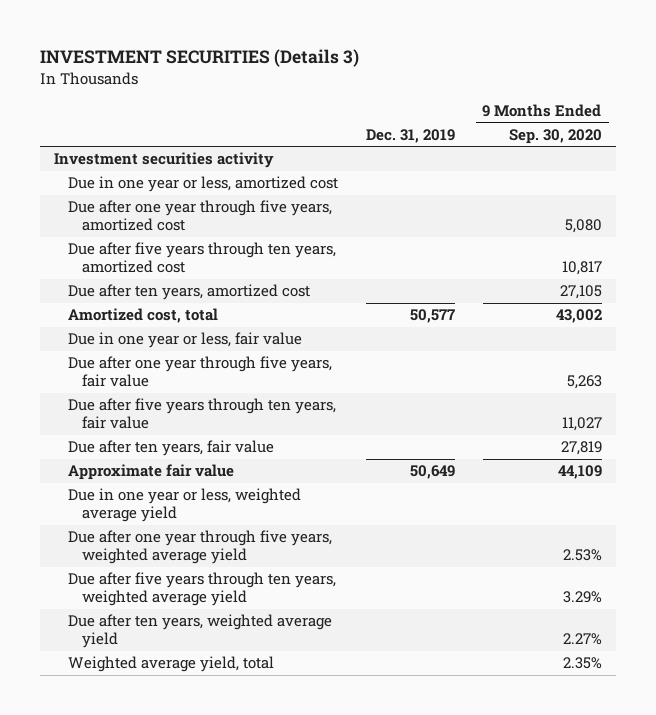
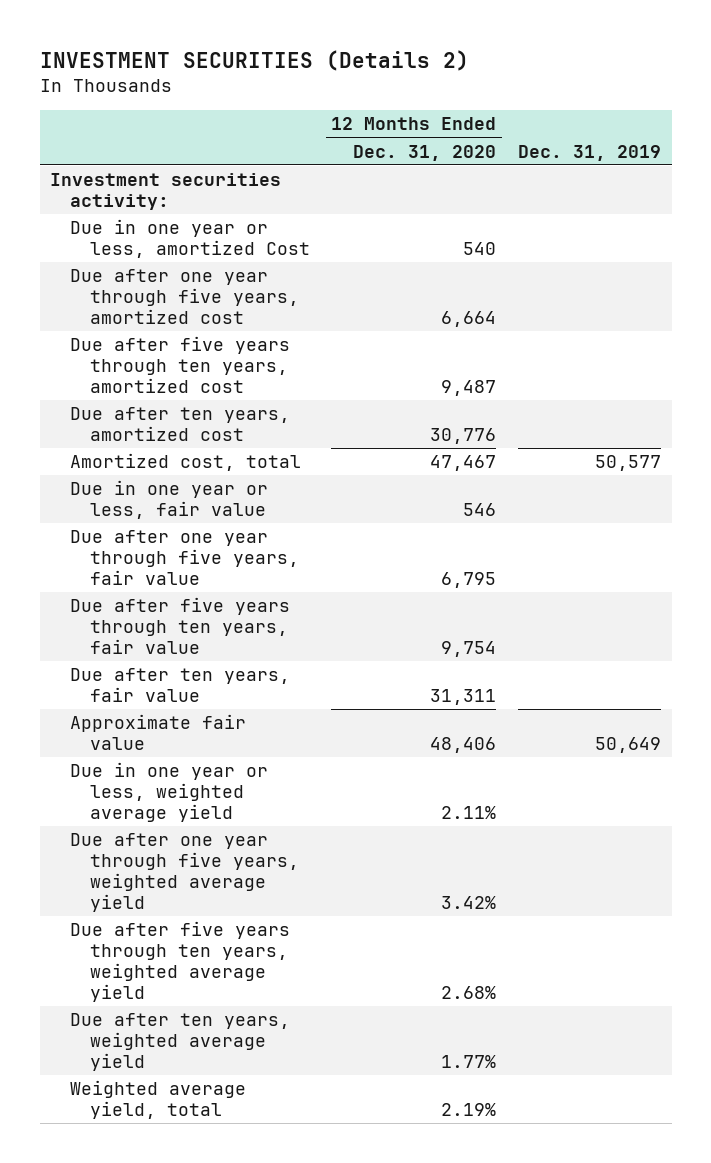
- INVESTMENT SECURITIES (Details 3)
+ INVESTMENT SECURITIES (Details 2)
- | Dec. 31, 2019 | 9 Months Ended Sep. 30, 2020
+ | 12 Months Ended Dec. 31, 2020 | Dec. 31, 2019
- Investment securities activity
- Due in one year or less, amortized cost
+ Investment securities activity:
+ Due in one year or less, amortized Cost | 540 |

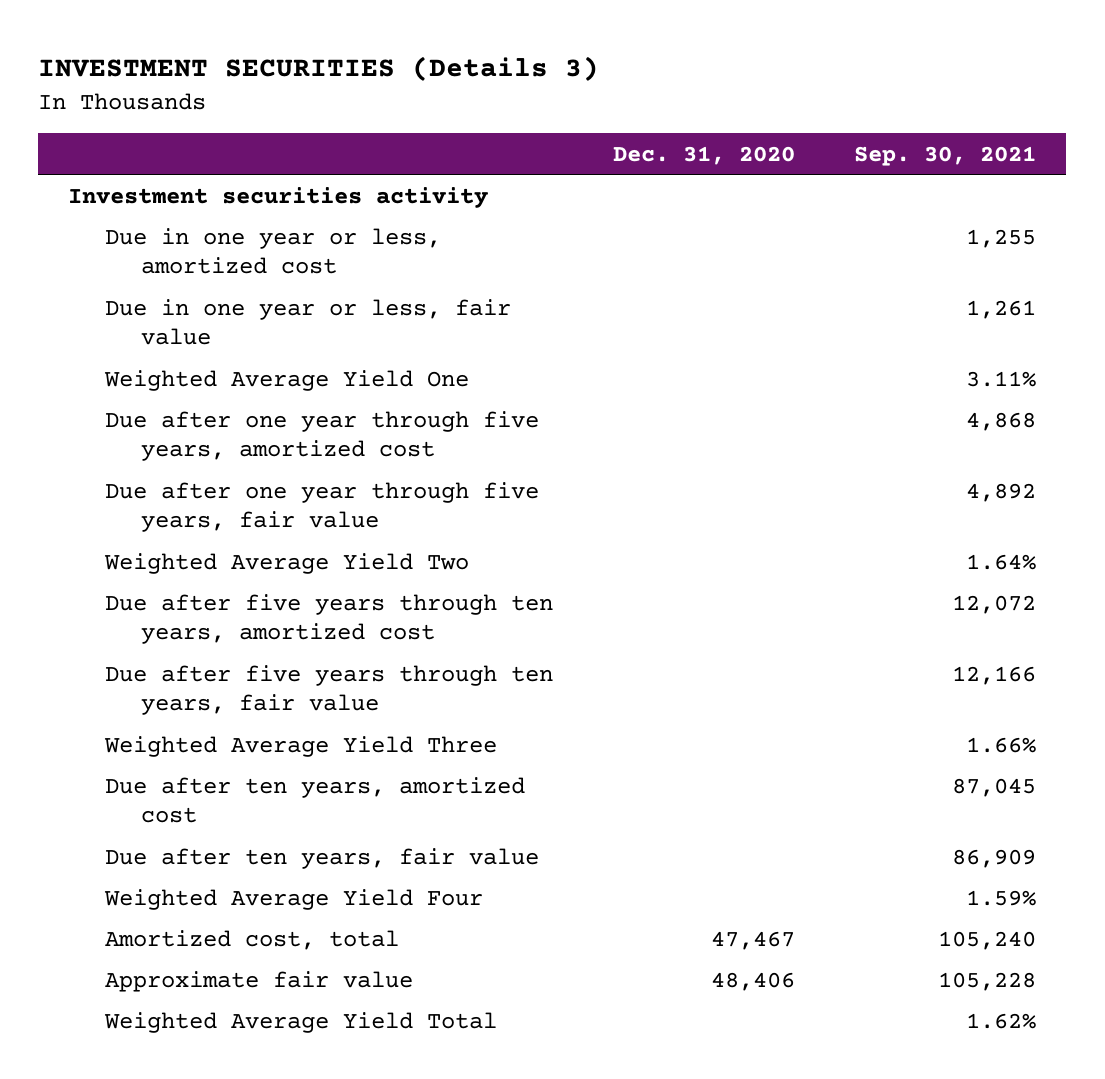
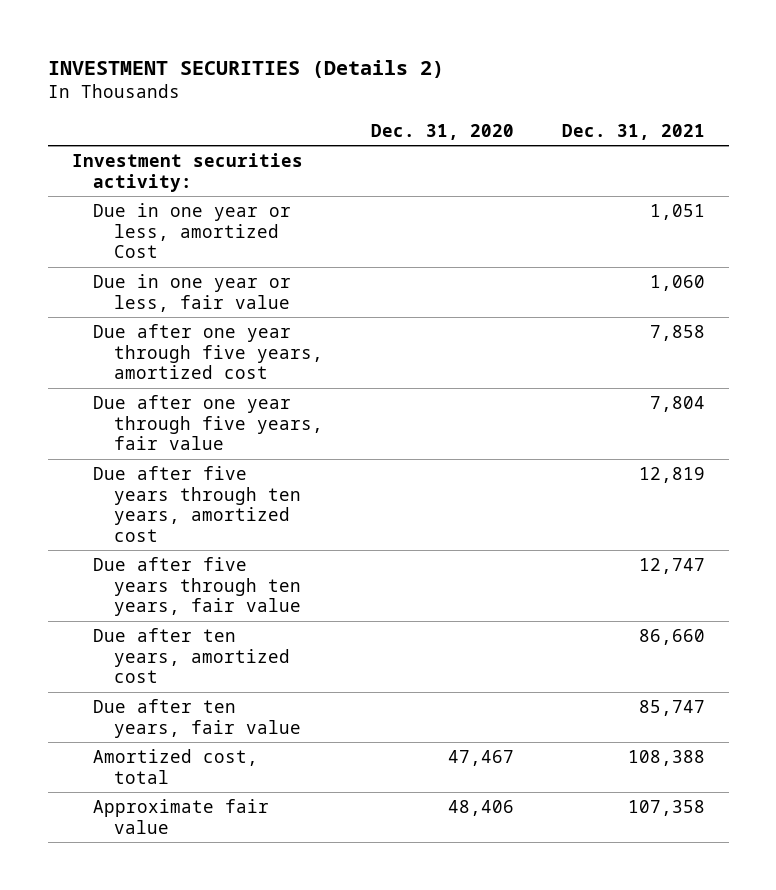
- INVESTMENT SECURITIES (Details 3)
+ INVESTMENT SECURITIES (Details 2)
- | Dec. 31, 2020 | Sep. 30, 2021
+ | Dec. 31, 2020 | Dec. 31, 2021
- Investment securities activity
- Due in one year or less, amortized cost | | 1,255
+ Investment securities activity:
+ Due in one year or less, amortized Cost | | 1,051
- Weighted Average Yield One | | 3.11%
- Weighted Average Yield Two | | 1.64%
- Weighted Average Yield Three | | 1.66%
- Weighted Average Yield Four | | 1.59%
- Weighted Average Yield Total | | 1.62%

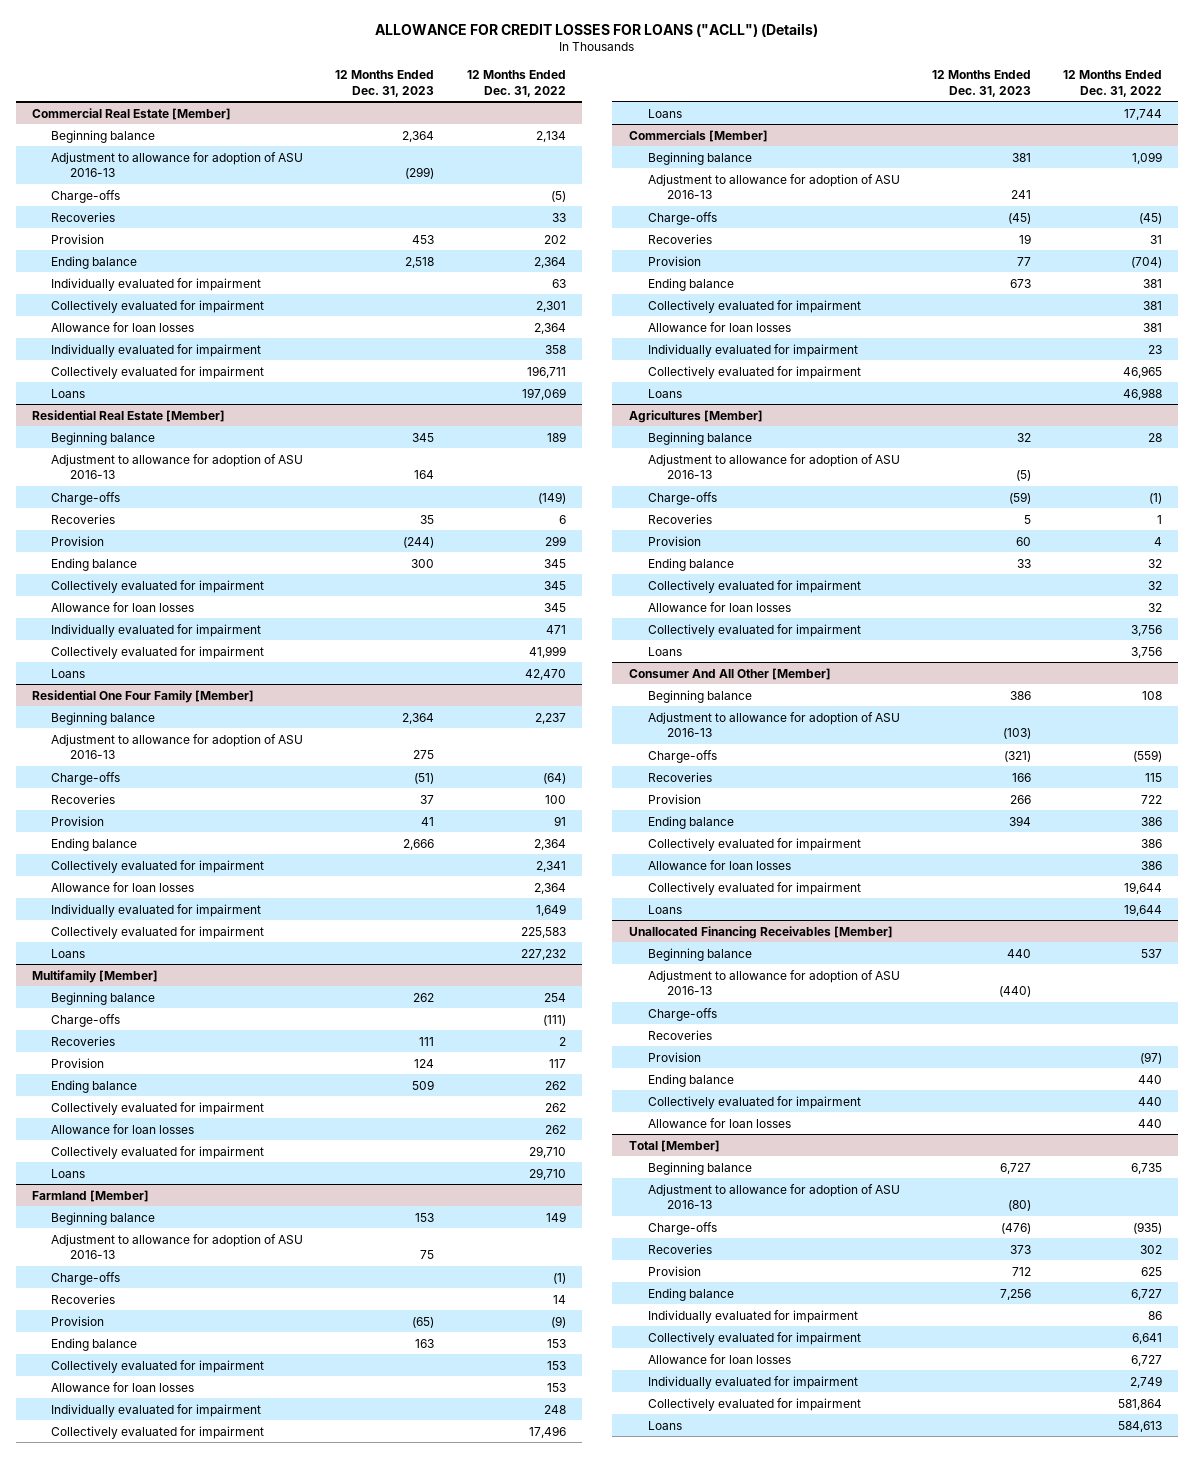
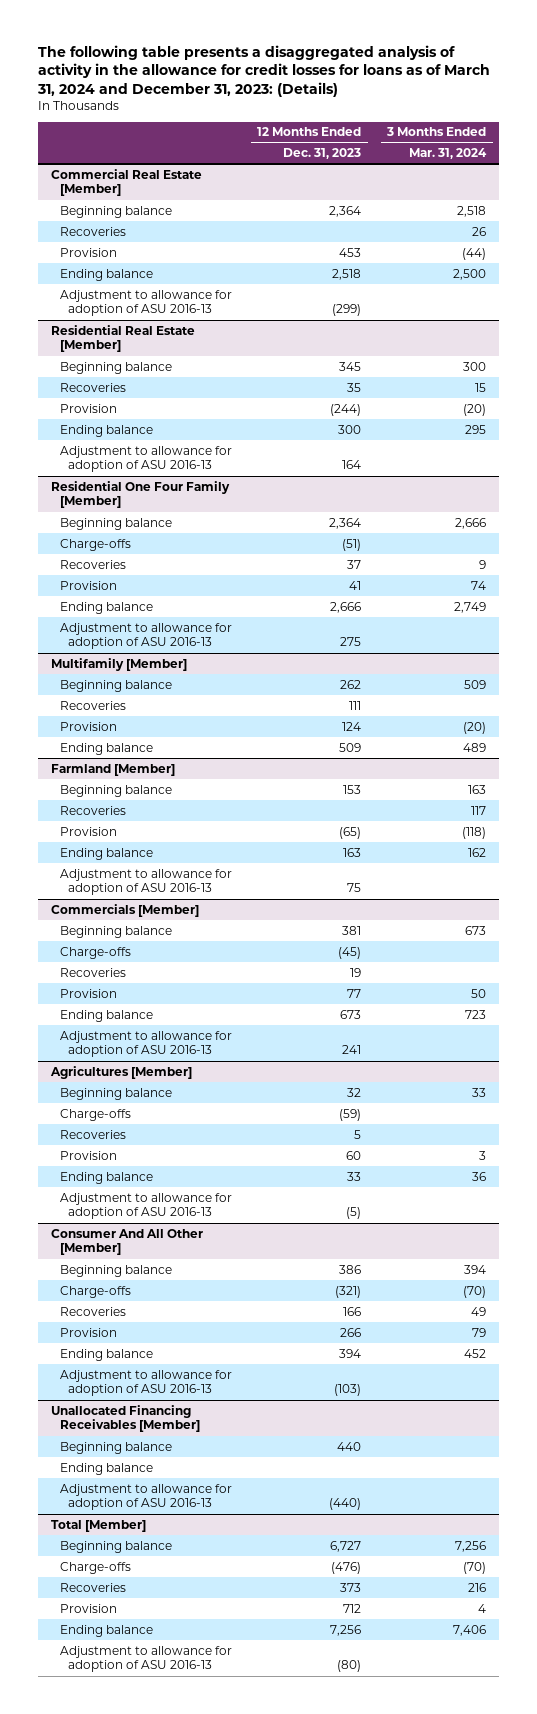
- ALLOWANCE FOR CREDIT LOSSES FOR LOANS ("ACLL") (Details)
+ The following table presents a disaggregated analysis of activity in the allowance for credit losses for loans as of March 31, 2024 and December 31, 2023: (Details)
- | 12 Months Ended Dec. 31, 2023 | 12 Months Ended Dec. 31, 2022
+ | 12 Months Ended Dec. 31, 2023 | 3 Months Ended Mar. 31, 2024
@ Commercial Real Estate [Member]
- Charge-offs | | (5)
- Individually evaluated for impairment | | 63
- Collectively evaluated for impairment | | 2,301
- Allowance for loan losses | | 2,364
- Individually evaluated for impairment | | 358
- Collectively evaluated for impairment | | 196,711
- Loans | | 197,069
moved down: Adjustment to allowance for adoption of ASU 2016-13 | (299) |
@ Residential Real Estate [Member]
- Charge-offs | | (149)
- Collectively evaluated for impairment | | 345
- Allowance for loan losses | | 345
- Individually evaluated for impairment | | 471
- Collectively evaluated for impairment | | 41,999
- Loans | | 42,470
moved down: Adjustment to allowance for adoption of ASU 2016-13 | 164 |
@ Residential One Four Family [Member]
- Collectively evaluated for impairment | | 2,341
- Allowance for loan losses | | 2,364
- Individually evaluated for impairment | | 1,649
- Collectively evaluated for impairment | | 225,583
- Loans | | 227,232
moved down: Adjustment to allowance for adoption of ASU 2016-13 | 275 |
@ Multifamily [Member]
- Charge-offs | | (111)
- Collectively evaluated for impairment | | 262
- Allowance for loan losses | | 262
- Collectively evaluated for impairment | | 29,710
- Loans | | 29,710
@ Farmland [Member]
- Charge-offs | | (1)
- Collectively evaluated for impairment | | 153
- Allowance for loan losses | | 153
- Individually evaluated for impairment | | 248
- Collectively evaluated for impairment | | 17,496
- Loans | | 17,744
moved down: Adjustment to allowance for adoption of ASU 2016-13 | 75 |
@ Commercials [Member]
- Collectively evaluated for impairment | | 381
- Allowance for loan losses | | 381
- Individually evaluated for impairment | | 23
- Collectively evaluated for impairment | | 46,965
- Loans | | 46,988
moved down: Adjustment to allowance for adoption of ASU 2016-13 | 241 |
@ Agricultures [Member]
- Collectively evaluated for impairment | | 32
- Allowance for loan losses | | 32
- Collectively evaluated for impairment | | 3,756
- Loans | | 3,756
moved down: Adjustment to allowance for adoption of ASU 2016-13 | (5) |
@ Consumer And All Other [Member]
- Collectively evaluated for impairment | | 386
- Allowance for loan losses | | 386
- Collectively evaluated for impairment | | 19,644
- Loans | | 19,644
moved down: Adjustment to allowance for adoption of ASU 2016-13 | (103) |
@ Unallocated Financing Receivables [Member]
- Charge-offs
- Recoveries
- Provision | | (97)
- Collectively evaluated for impairment | | 440
- Allowance for loan losses | | 440
moved down: Adjustment to allowance for adoption of ASU 2016-13 | (440) |
@ Total [Member]
- Individually evaluated for impairment | | 86
- Collectively evaluated for impairment | | 6,641
- Allowance for loan losses | | 6,727
- Individually evaluated for impairment | | 2,749
- Collectively evaluated for impairment | | 581,864
- Loans | | 584,613
moved down: Adjustment to allowance for adoption of ASU 2016-13 | (80) |

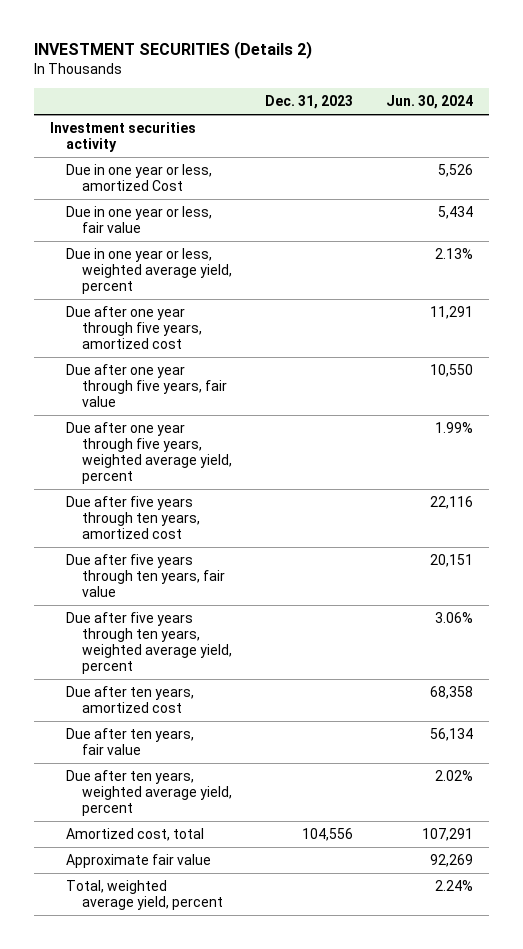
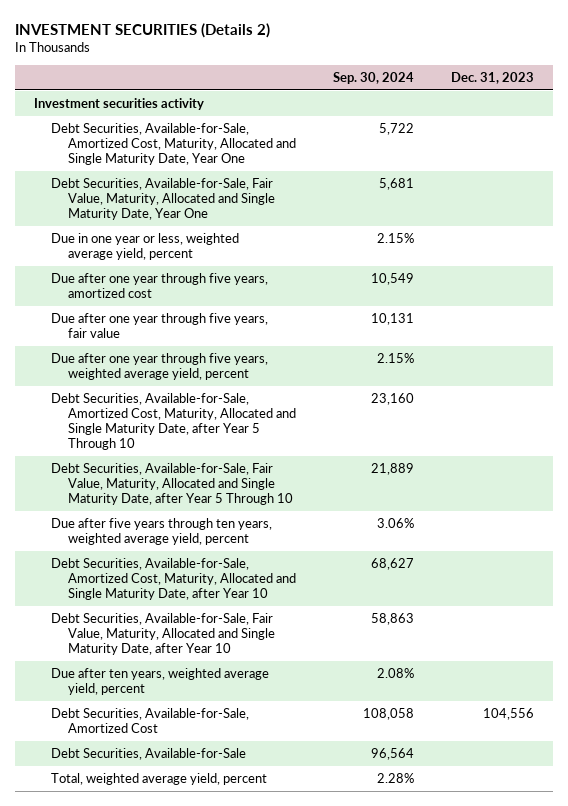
- | Dec. 31, 2023 | Jun. 30, 2024
+ | Sep. 30, 2024 | Dec. 31, 2023
- Due in one year or less, amortized Cost | | 5,526
- Due in one year or less, fair value | | 5,434
+ Debt Securities, Available-for-Sale, Amortized Cost, Maturity, Allocated and Single Maturity Date, Year One | 5,722 |
+ Debt Securities, Available-for-Sale, Fair Value, Maturity, Allocated and Single Maturity Date, Year One | 5,681 |
- Due after five years through ten years, amortized cost | | 22,116
- Due after five years through ten years, fair value | | 20,151
+ Debt Securities, Available-for-Sale, Amortized Cost, Maturity, Allocated and Single Maturity Date, after Year 5 Through 10 | 23,160 |
+ Debt Securities, Available-for-Sale, Fair Value, Maturity, Allocated and Single Maturity Date, after Year 5 Through 10 | 21,889 |
- Due after ten years, amortized cost | | 68,358
- Due after ten years, fair value | | 56,134
+ Debt Securities, Available-for-Sale, Amortized Cost, Maturity, Allocated and Single Maturity Date, after Year 10 | 68,627 |
+ Debt Securities, Available-for-Sale, Fair Value, Maturity, Allocated and Single Maturity Date, after Year 10 | 58,863 |
- Amortized cost, total | 104,556 | 107,291
- Approximate fair value | | 92,269
+ Debt Securities, Available-for-Sale, Amortized Cost | 108,058 | 104,556
+ Debt Securities, Available-for-Sale | 96,564 |

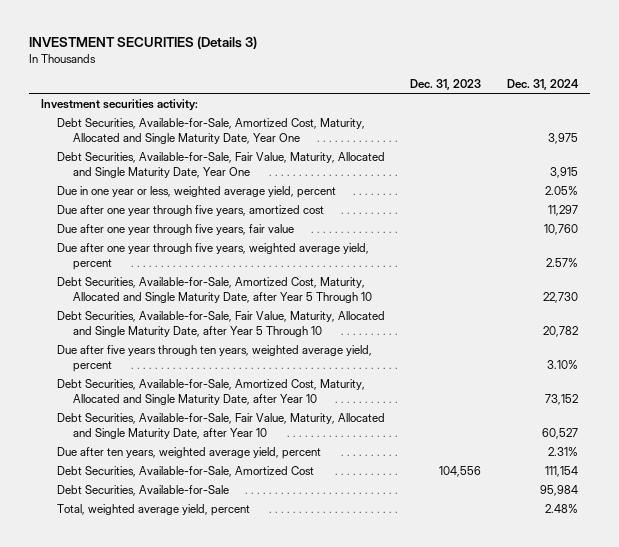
- INVESTMENT SECURITIES (Details 2)
+ INVESTMENT SECURITIES (Details 3)
- | Sep. 30, 2024 | Dec. 31, 2023
+ | Dec. 31, 2023 | Dec. 31, 2024
- Investment securities activity
+ Investment securities activity:

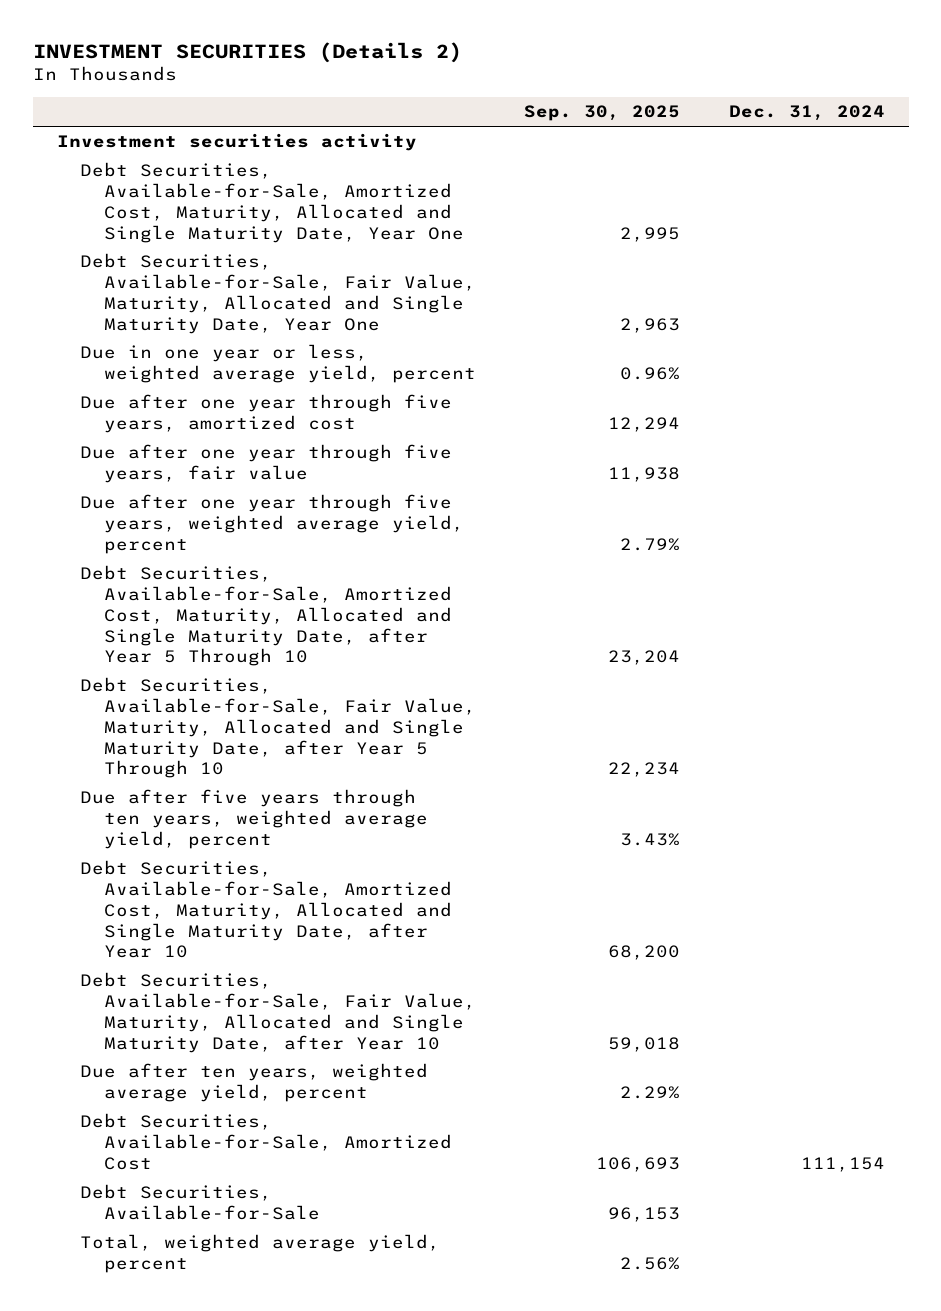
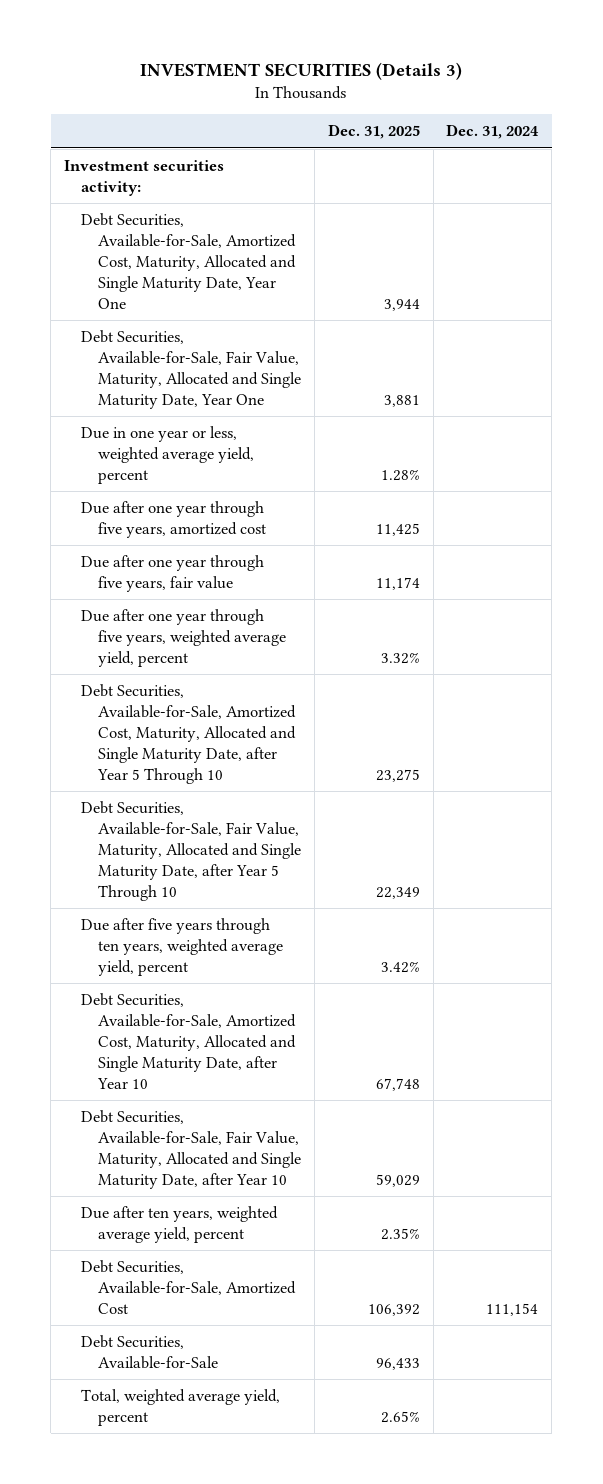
- INVESTMENT SECURITIES (Details 2)
+ INVESTMENT SECURITIES (Details 3)
- | Sep. 30, 2025 | Dec. 31, 2024
+ | Dec. 31, 2025 | Dec. 31, 2024
- Investment securities activity
+ Investment securities activity:

